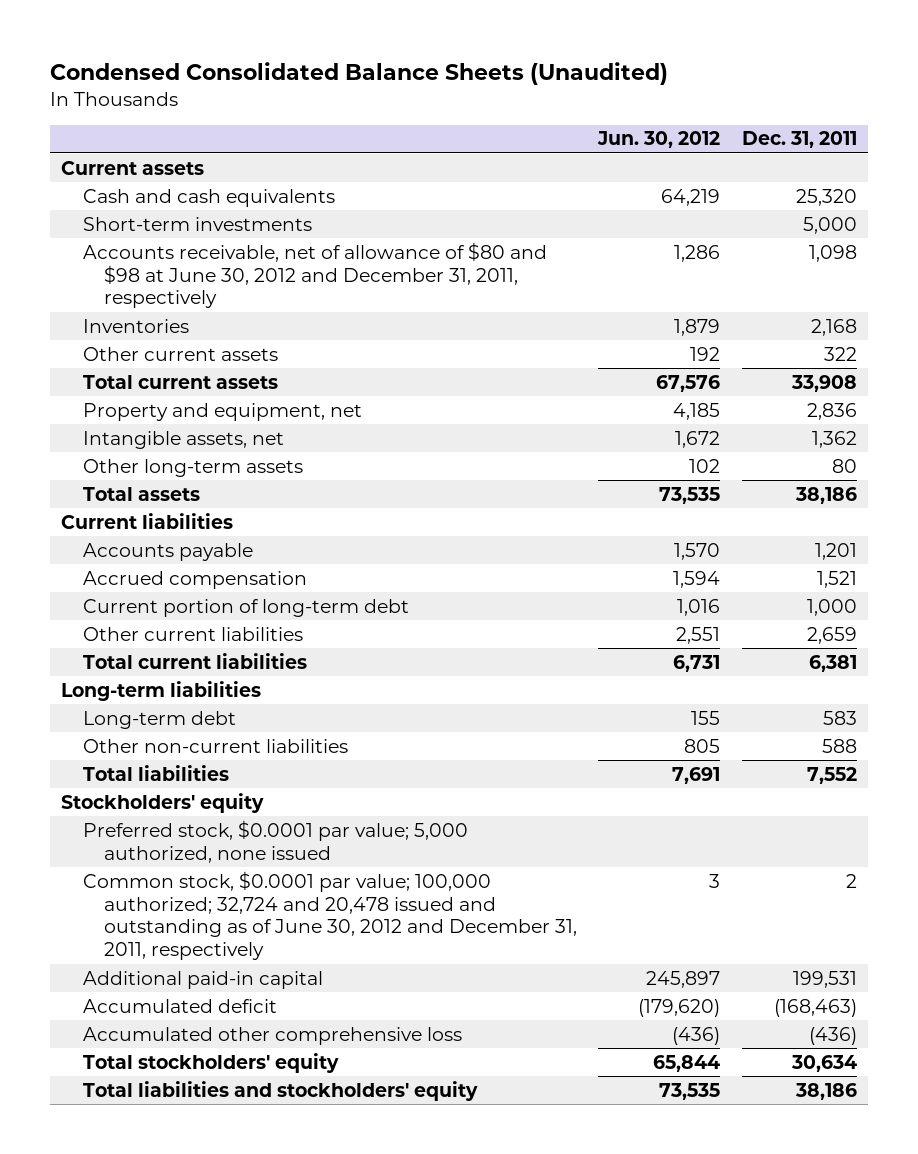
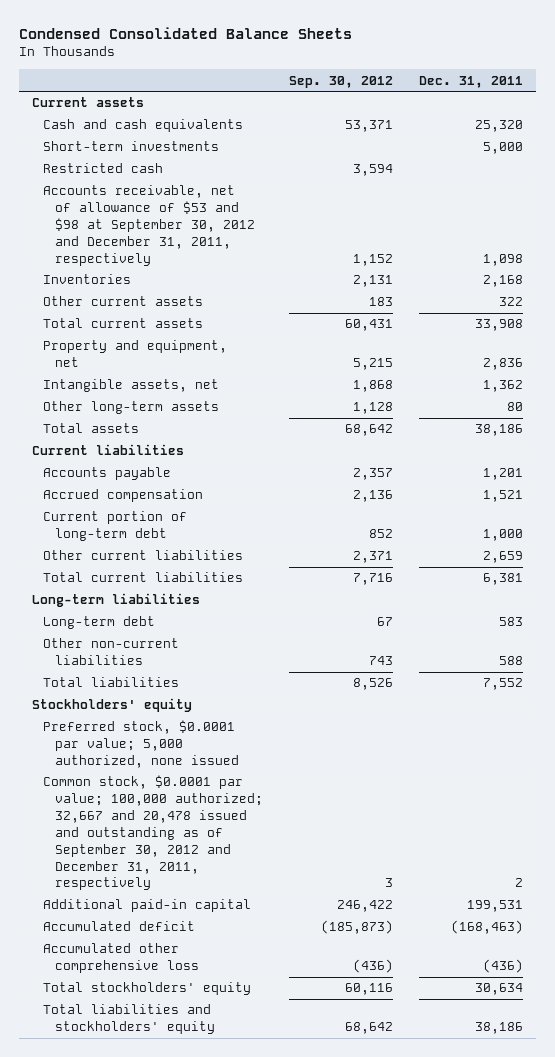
- Condensed Consolidated Balance Sheets (Unaudited)
+ Condensed Consolidated Balance Sheets
- | Jun. 30, 2012 | Dec. 31, 2011
+ | Sep. 30, 2012 | Dec. 31, 2011
- Accounts receivable, net of allowance of $80 and $98 at June 30, 2012 and December 31, 2011, respectively | 1,286 | 1,098
+ Restricted cash | 3,594 |
+ Accounts receivable, net of allowance of $53 and $98 at September 30, 2012 and December 31, 2011, respectively | 1,152 | 1,098
- Common stock, $0.0001 par value; 100,000 authorized; 32,724 and 20,478 issued and outstanding as of June 30, 2012 and December 31, 2011, respectively | 3 | 2
+ Common stock, $0.0001 par value; 100,000 authorized; 32,667 and 20,478 issued and outstanding as of September 30, 2012 and December 31, 2011, respectively | 3 | 2

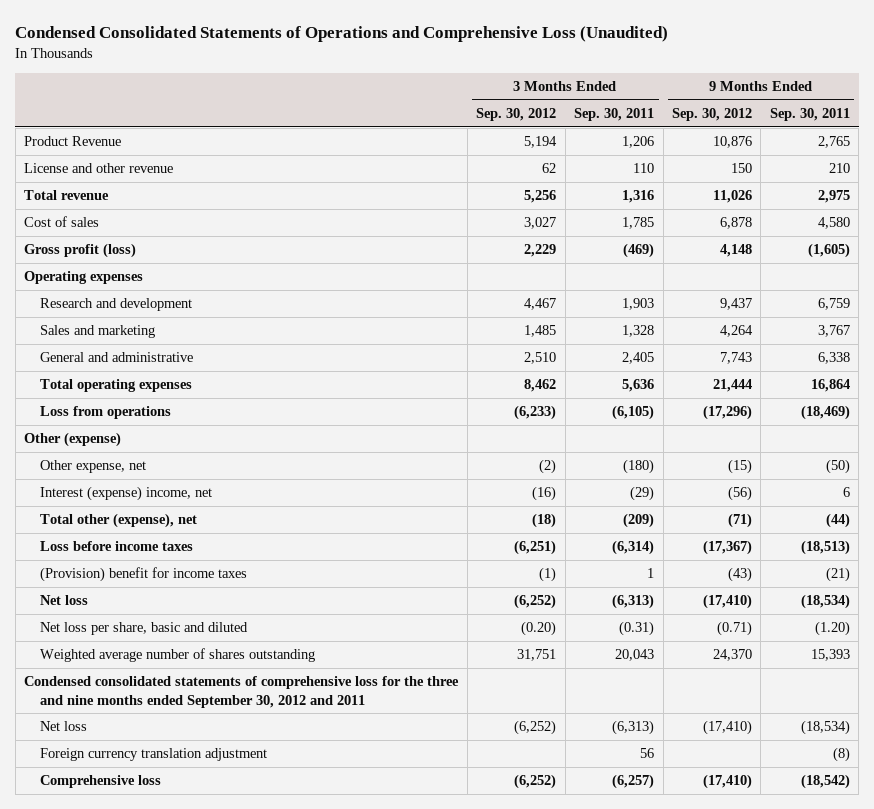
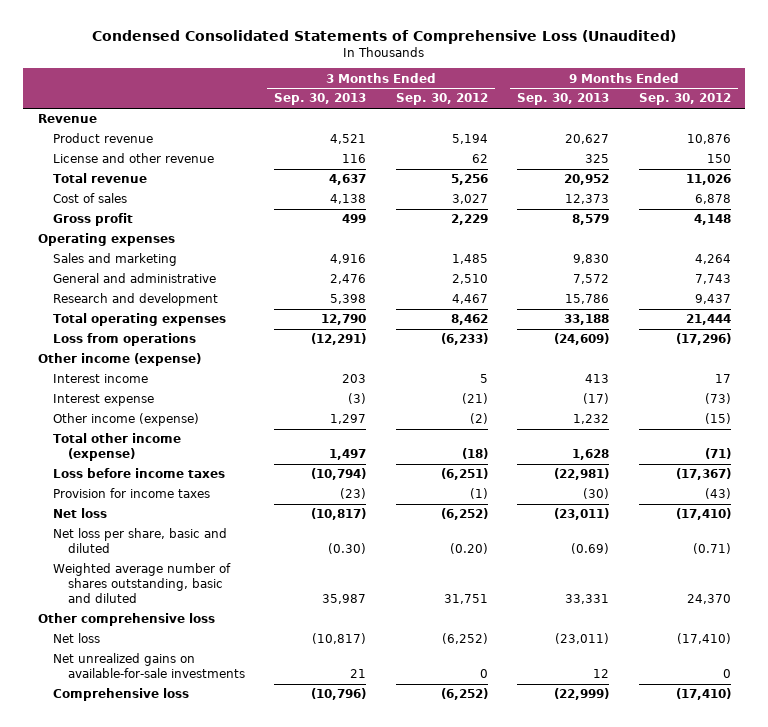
- Condensed Consolidated Statements of Operations and Comprehensive Loss (Unaudited)
+ Condensed Consolidated Statements of Comprehensive Loss (Unaudited)
- | 3 Months Ended Sep. 30, 2012 | 3 Months Ended Sep. 30, 2011 | 9 Months Ended Sep. 30, 2012 | 9 Months Ended Sep. 30, 2011
+ | 3 Months Ended Sep. 30, 2013 | 3 Months Ended Sep. 30, 2012 | 9 Months Ended Sep. 30, 2013 | 9 Months Ended Sep. 30, 2012
- Product Revenue | 5,194 | 1,206 | 10,876 | 2,765
+ Revenue
+ Product revenue | 4,521 | 5,194 | 20,627 | 10,876
- Gross profit (loss) | 2,229 | (469) | 4,148 | (1,605)
+ Gross profit | 499 | 2,229 | 8,579 | 4,148
moved down: Research and development | 5,398 | 4,467 | 15,786 | 9,437
- Other (expense)
- Other expense, net | (2) | (180) | (15) | (50)
- Interest (expense) income, net | (16) | (29) | (56) | 6
- Total other (expense), net | (18) | (209) | (71) | (44)
+ Other income (expense)
+ Interest income | 203 | 5 | 413 | 17
+ Interest expense | (3) | (21) | (17) | (73)
+ Other income (expense) | 1,297 | (2) | 1,232 | (15)
+ Total other income (expense) | 1,497 | (18) | 1,628 | (71)
- (Provision) benefit for income taxes | (1) | 1 | (43) | (21)
+ Provision for income taxes | (23) | (1) | (30) | (43)
- Weighted average number of shares outstanding | 31,751 | 20,043 | 24,370 | 15,393
- Condensed consolidated statements of comprehensive loss for the three and nine months ended September 30, 2012 and 2011
+ Weighted average number of shares outstanding, basic and diluted | 35,987 | 31,751 | 33,331 | 24,370
+ Other comprehensive loss
- Foreign currency translation adjustment | | 56 | | (8)
+ Net unrealized gains on available-for-sale investments | 21 | 0 | 12 | 0

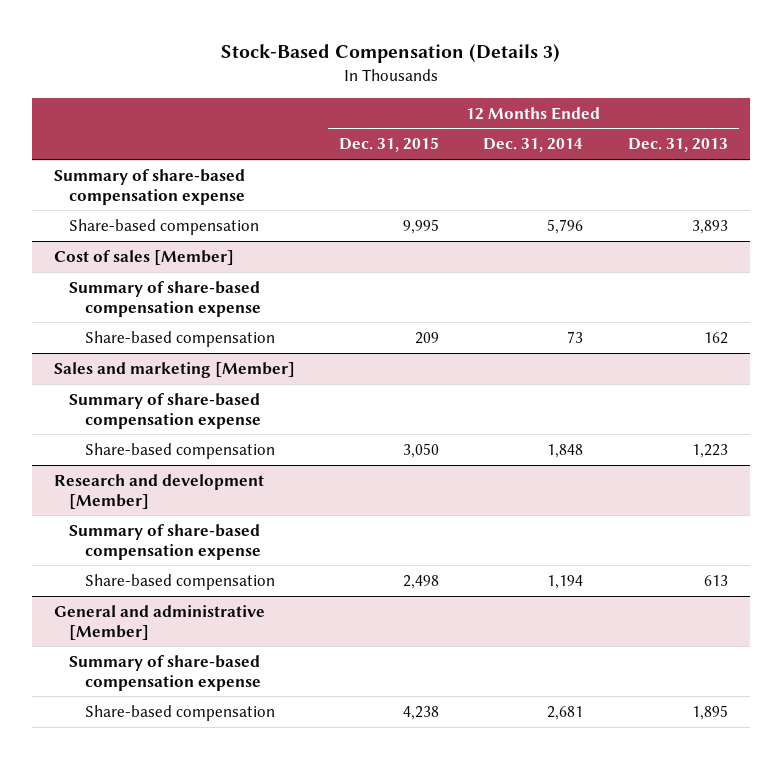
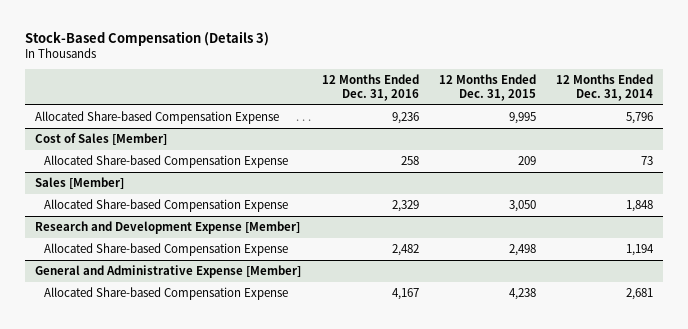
- | 12 Months Ended Dec. 31, 2015 | 12 Months Ended Dec. 31, 2014 | 12 Months Ended Dec. 31, 2013
+ | 12 Months Ended Dec. 31, 2016 | 12 Months Ended Dec. 31, 2015 | 12 Months Ended Dec. 31, 2014
- Summary of share-based compensation expense
- Share-based compensation | 9,995 | 5,796 | 3,893
- Cost of sales [Member]
- Summary of share-based compensation expense
- Share-based compensation | 209 | 73 | 162
- Sales and marketing [Member]
- Summary of share-based compensation expense
- Share-based compensation | 3,050 | 1,848 | 1,223
- Research and development [Member]
- Summary of share-based compensation expense
- Share-based compensation | 2,498 | 1,194 | 613
- General and administrative [Member]
- Summary of share-based compensation expense
- Share-based compensation | 4,238 | 2,681 | 1,895
+ Allocated Share-based Compensation Expense | 9,236 | 9,995 | 5,796
+ Cost of Sales [Member]
+ Allocated Share-based Compensation Expense | 258 | 209 | 73
+ Sales [Member]
+ Allocated Share-based Compensation Expense | 2,329 | 3,050 | 1,848
+ Research and Development Expense [Member]
+ Allocated Share-based Compensation Expense | 2,482 | 2,498 | 1,194
+ General and Administrative Expense [Member]
+ Allocated Share-based Compensation Expense | 4,167 | 4,238 | 2,681

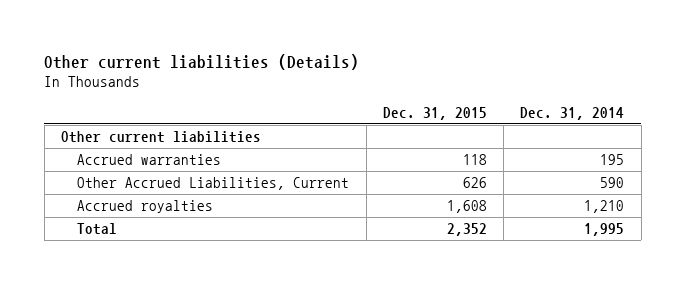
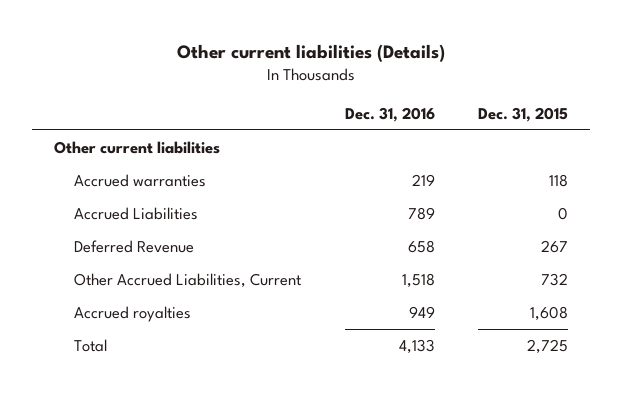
- | Dec. 31, 2015 | Dec. 31, 2014
+ | Dec. 31, 2016 | Dec. 31, 2015
- Other Accrued Liabilities, Current | 626 | 590
+ Accrued Liabilities | 789 | 0
+ Deferred Revenue | 658 | 267
+ Other Accrued Liabilities, Current | 1,518 | 732
- Total | 2,352 | 1,995
+ Total | 4,133 | 2,725

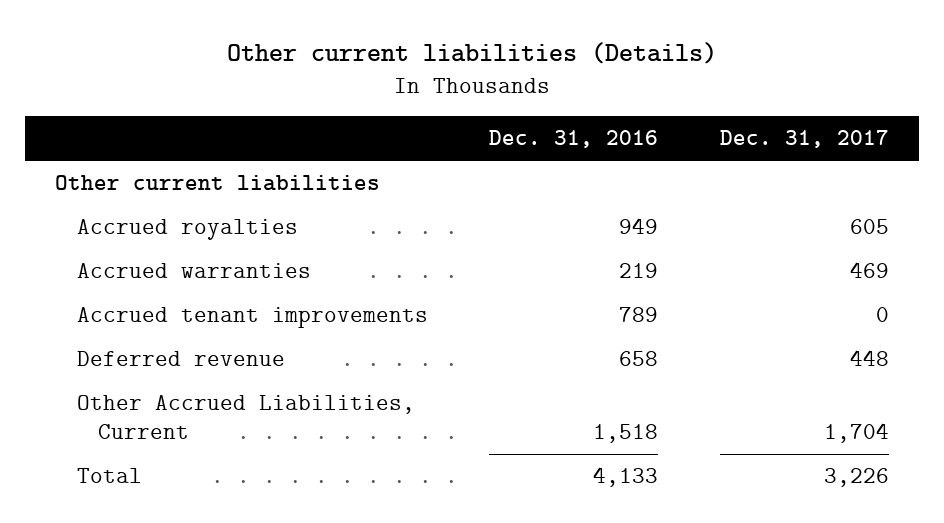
- | Dec. 31, 2016 | Dec. 31, 2015
+ | Dec. 31, 2016 | Dec. 31, 2017
moved up: Accrued royalties | 949 | 605
- Accrued Liabilities | 789 | 0
- Deferred Revenue | 658 | 267
+ Accrued tenant improvements | 789 | 0
+ Deferred revenue | 658 | 448

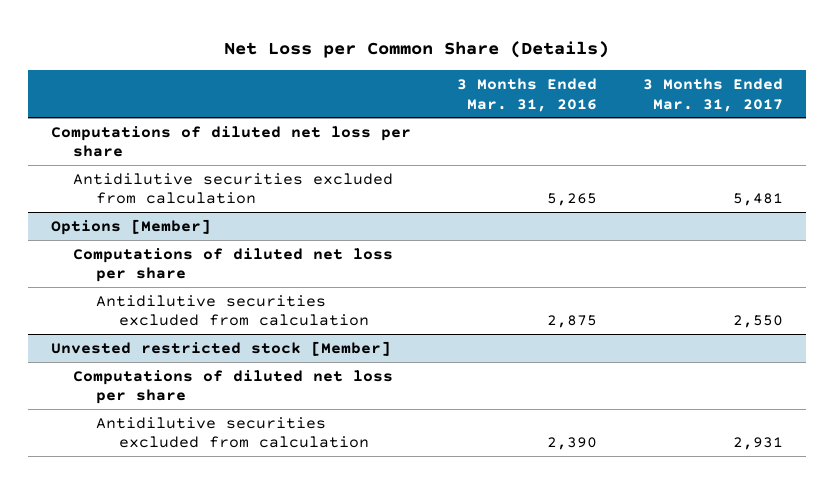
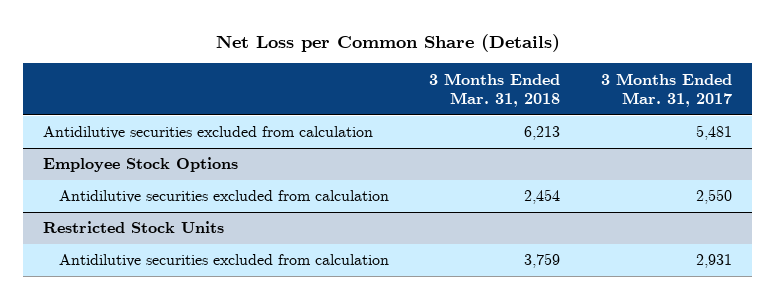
- | 3 Months Ended Mar. 31, 2016 | 3 Months Ended Mar. 31, 2017
+ | 3 Months Ended Mar. 31, 2018 | 3 Months Ended Mar. 31, 2017
- Computations of diluted net loss per share
- Options [Member]
- Computations of diluted net loss per share
+ Employee Stock Options
- Unvested restricted stock [Member]
- Computations of diluted net loss per share
+ Restricted Stock Units

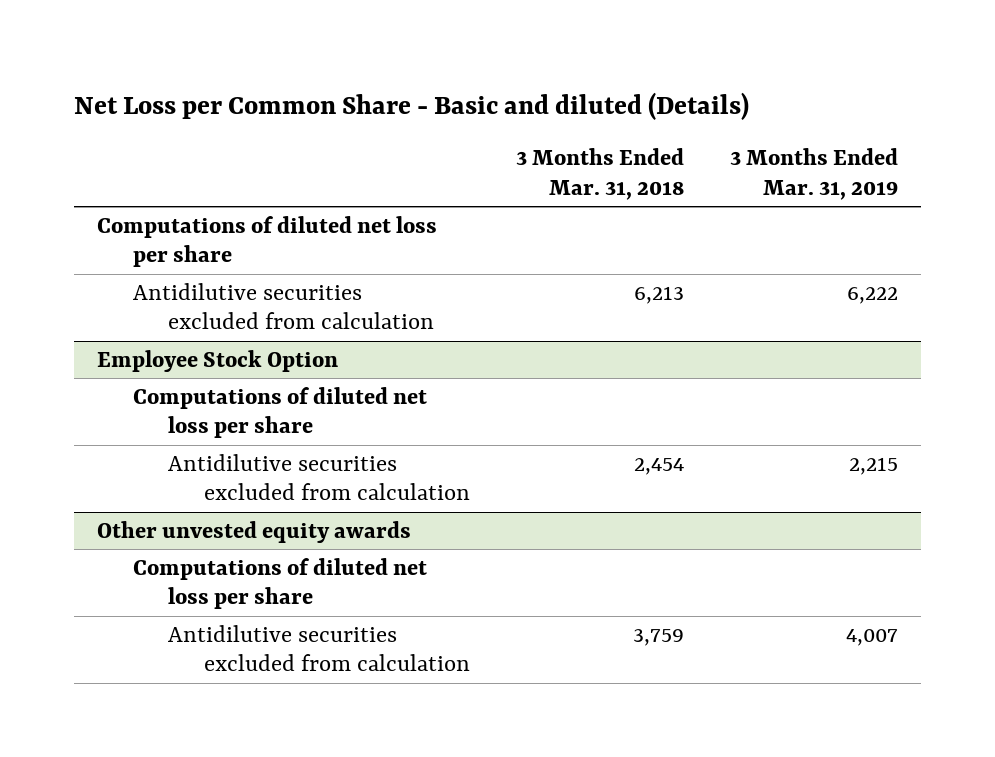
- Net Loss per Common Share (Details)
+ Net Loss per Common Share - Basic and diluted (Details)
- | 3 Months Ended Mar. 31, 2018 | 3 Months Ended Mar. 31, 2017
+ | 3 Months Ended Mar. 31, 2018 | 3 Months Ended Mar. 31, 2019
+ Computations of diluted net loss per share
- Employee Stock Options
+ Employee Stock Option
+ Computations of diluted net loss per share
- Restricted Stock Units
+ Other unvested equity awards
+ Computations of diluted net loss per share

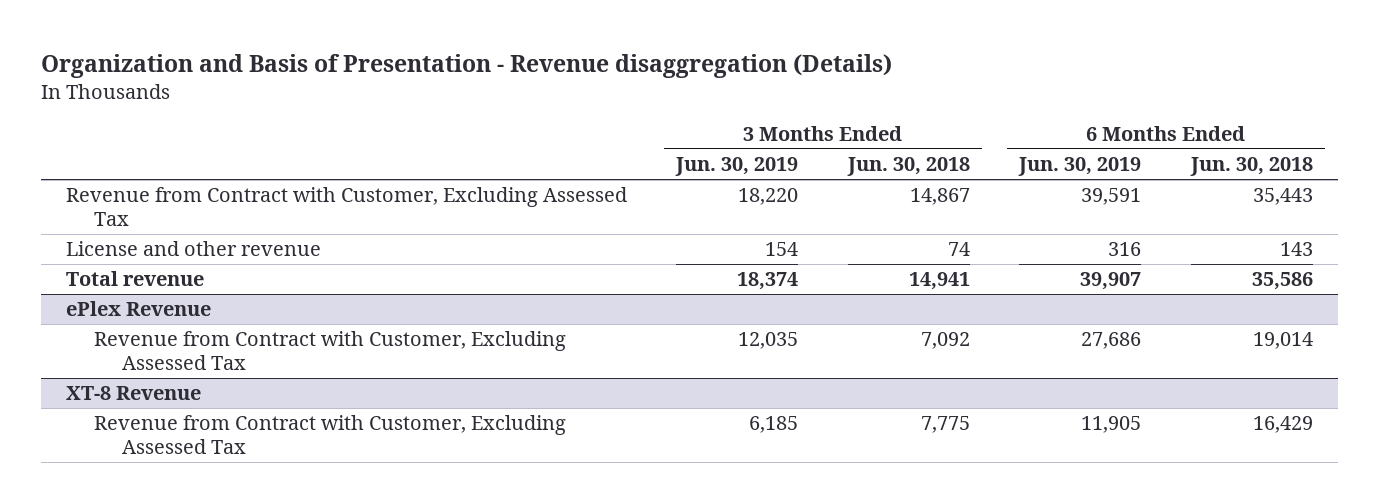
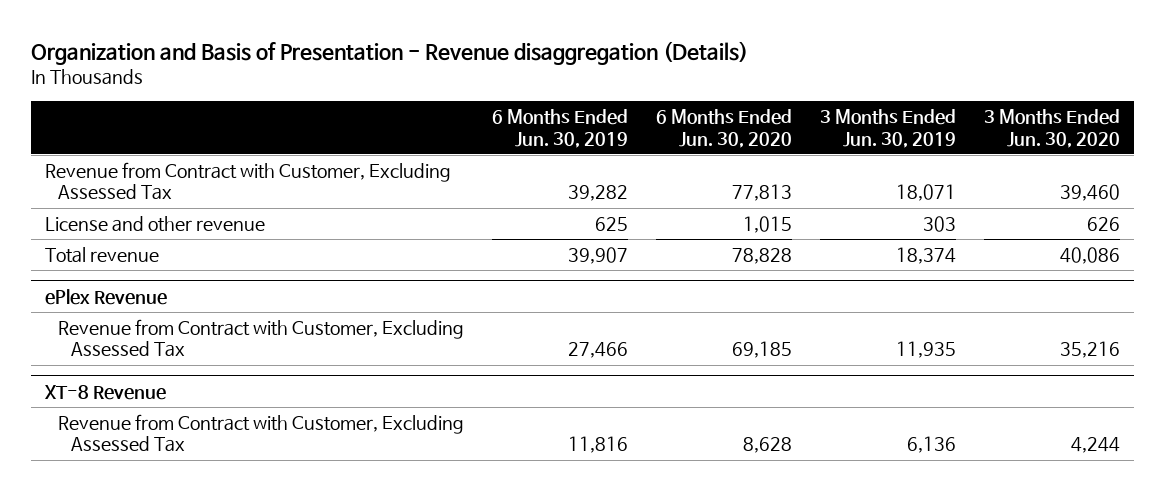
- | 3 Months Ended Jun. 30, 2019 | 3 Months Ended Jun. 30, 2018 | 6 Months Ended Jun. 30, 2019 | 6 Months Ended Jun. 30, 2018
+ | 6 Months Ended Jun. 30, 2019 | 6 Months Ended Jun. 30, 2020 | 3 Months Ended Jun. 30, 2019 | 3 Months Ended Jun. 30, 2020
- Revenue from Contract with Customer, Excluding Assessed Tax | 18,220 | 14,867 | 39,591 | 35,443
- License and other revenue | 154 | 74 | 316 | 143
+ Revenue from Contract with Customer, Excluding Assessed Tax | 39,282 | 77,813 | 18,071 | 39,460
+ License and other revenue | 625 | 1,015 | 303 | 626
@ ePlex Revenue
- Revenue from Contract with Customer, Excluding Assessed Tax | 12,035 | 7,092 | 27,686 | 19,014
+ Revenue from Contract with Customer, Excluding Assessed Tax | 27,466 | 69,185 | 11,935 | 35,216
@ XT-8 Revenue
- Revenue from Contract with Customer, Excluding Assessed Tax | 6,185 | 7,775 | 11,905 | 16,429
+ Revenue from Contract with Customer, Excluding Assessed Tax | 11,816 | 8,628 | 6,136 | 4,244

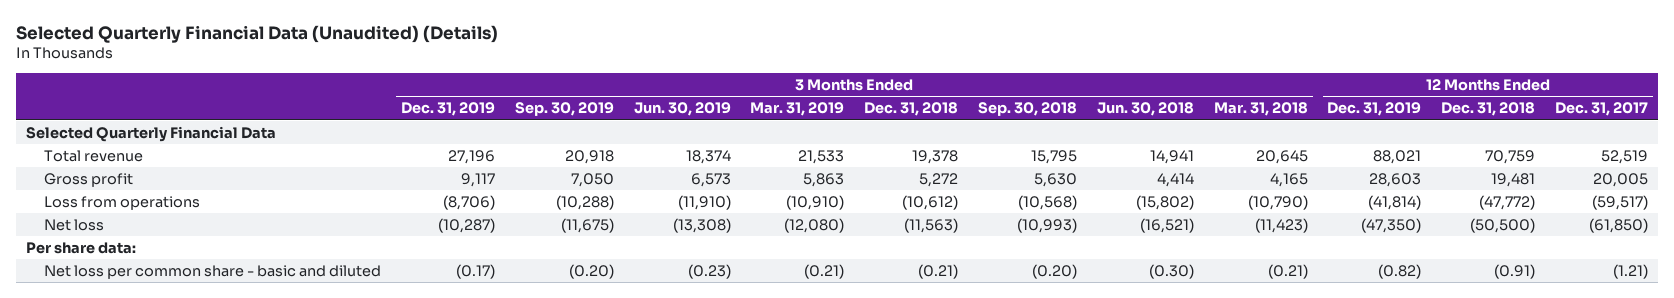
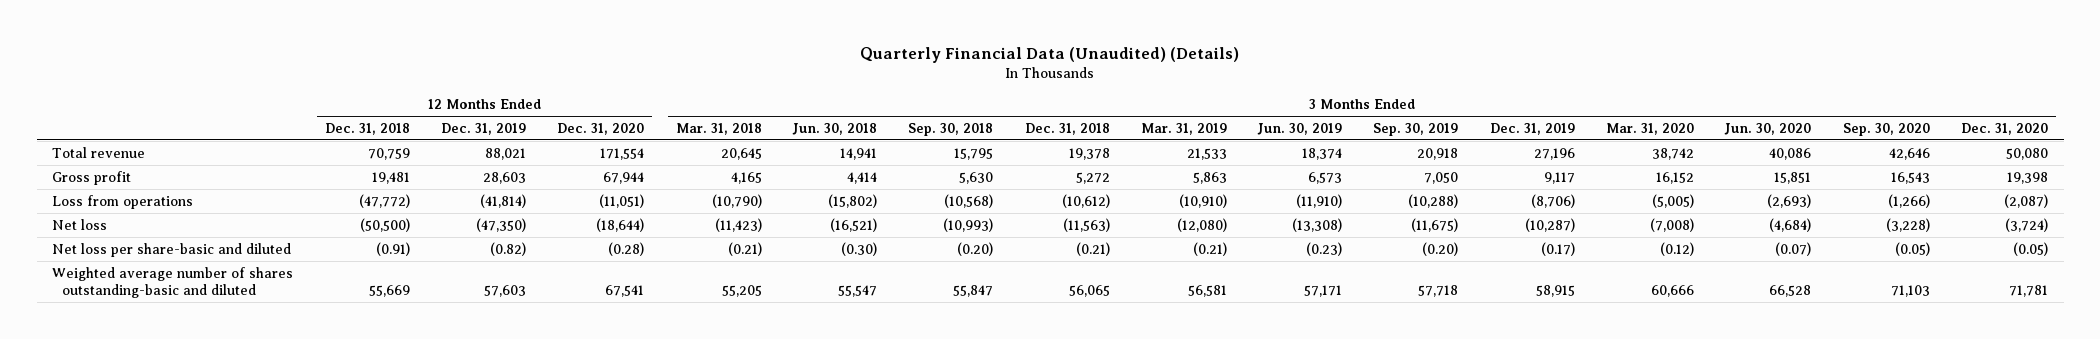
- Selected Quarterly Financial Data (Unaudited) (Details)
+ Quarterly Financial Data (Unaudited) (Details)
- | 3 Months Ended Dec. 31, 2019 | 3 Months Ended Sep. 30, 2019 | 3 Months Ended Jun. 30, 2019 | 3 Months Ended Mar. 31, 2019 | 3 Months Ended Dec. 31, 2018 | 3 Months Ended Sep. 30, 2018 | 3 Months Ended Jun. 30, 2018 | 3 Months Ended Mar. 31, 2018 | 12 Months Ended Dec. 31, 2019 | 12 Months Ended Dec. 31, 2018 | 12 Months Ended Dec. 31, 2017
+ | 12 Months Ended Dec. 31, 2018 | 12 Months Ended Dec. 31, 2019 | 12 Months Ended Dec. 31, 2020 | 3 Months Ended Mar. 31, 2018 | 3 Months Ended Jun. 30, 2018 | 3 Months Ended Sep. 30, 2018 | 3 Months Ended Dec. 31, 2018 | 3 Months Ended Mar. 31, 2019 | 3 Months Ended Jun. 30, 2019 | 3 Months Ended Sep. 30, 2019 | 3 Months Ended Dec. 31, 2019 | 3 Months Ended Mar. 31, 2020 | 3 Months Ended Jun. 30, 2020 | 3 Months Ended Sep. 30, 2020 | 3 Months Ended Dec. 31, 2020
- Selected Quarterly Financial Data
- Per share data:
- Net loss per common share - basic and diluted | (0.17) | (0.20) | (0.23) | (0.21) | (0.21) | (0.20) | (0.30) | (0.21) | (0.82) | (0.91) | (1.21)
+ Net loss per share-basic and diluted | (0.91) | (0.82) | (0.28) | (0.21) | (0.30) | (0.20) | (0.21) | (0.21) | (0.23) | (0.20) | (0.17) | (0.12) | (0.07) | (0.05) | (0.05)
+ Weighted average number of shares outstanding-basic and diluted | 55,669 | 57,603 | 67,541 | 55,205 | 55,547 | 55,847 | 56,065 | 56,581 | 57,171 | 57,718 | 58,915 | 60,666 | 66,528 | 71,103 | 71,781

